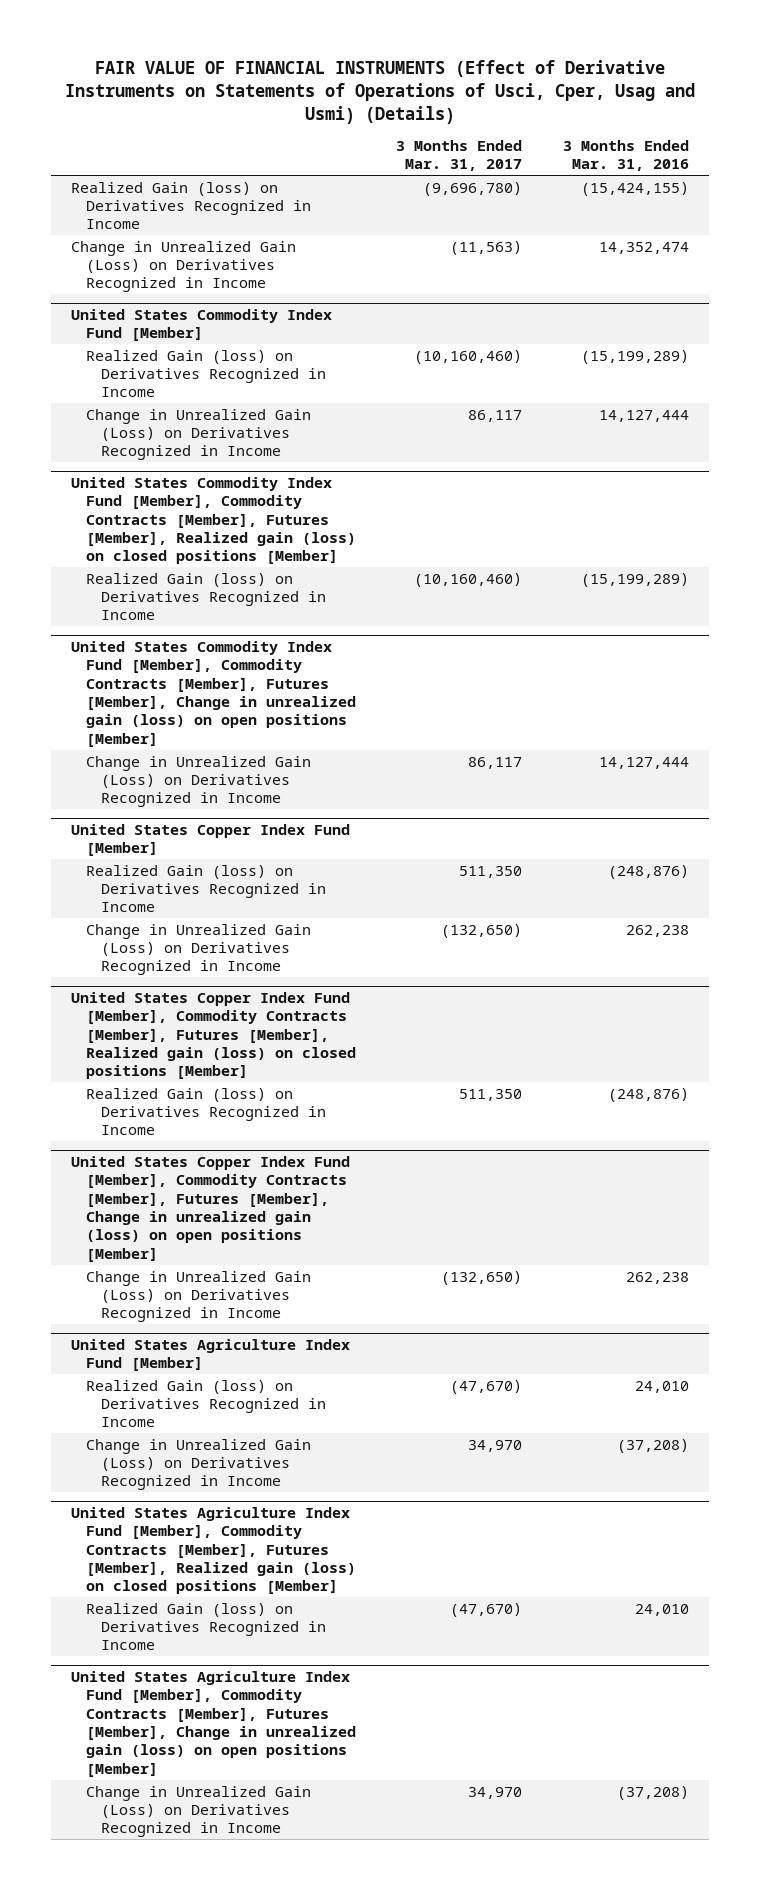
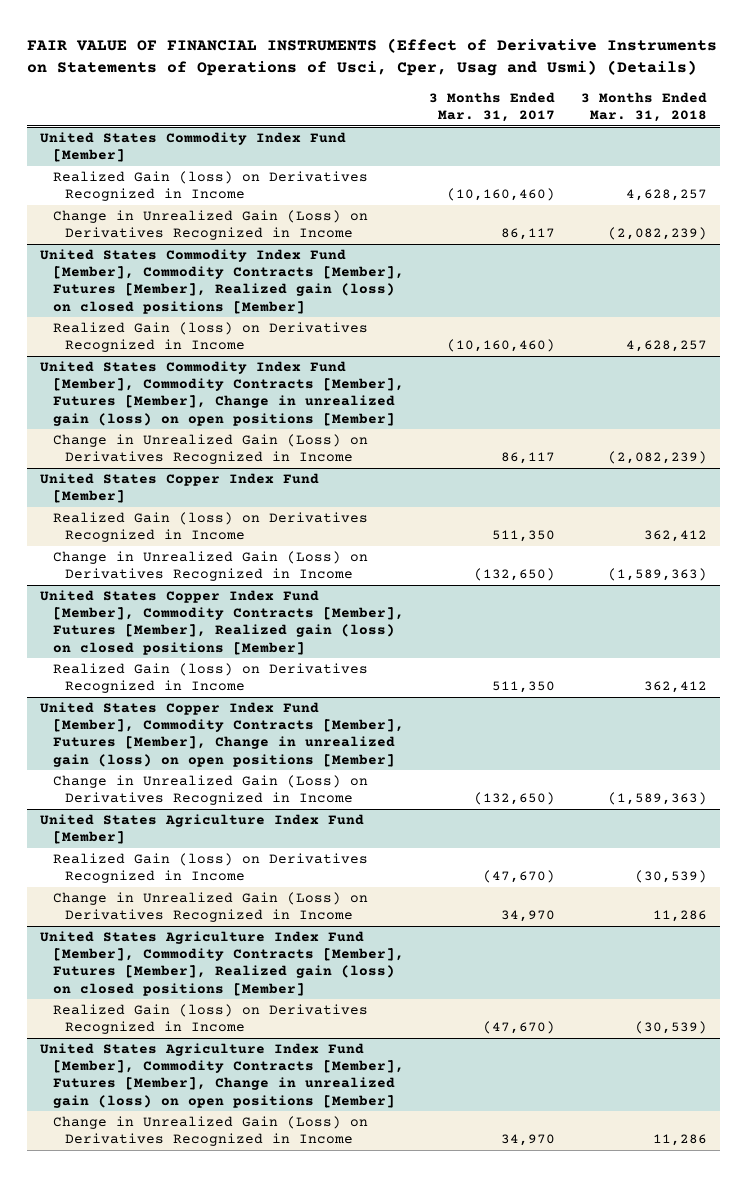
- | 3 Months Ended Mar. 31, 2017 | 3 Months Ended Mar. 31, 2016
+ | 3 Months Ended Mar. 31, 2017 | 3 Months Ended Mar. 31, 2018
- Realized Gain (loss) on Derivatives Recognized in Income | (9,696,780) | (15,424,155)
- Change in Unrealized Gain (Loss) on Derivatives Recognized in Income | (11,563) | 14,352,474

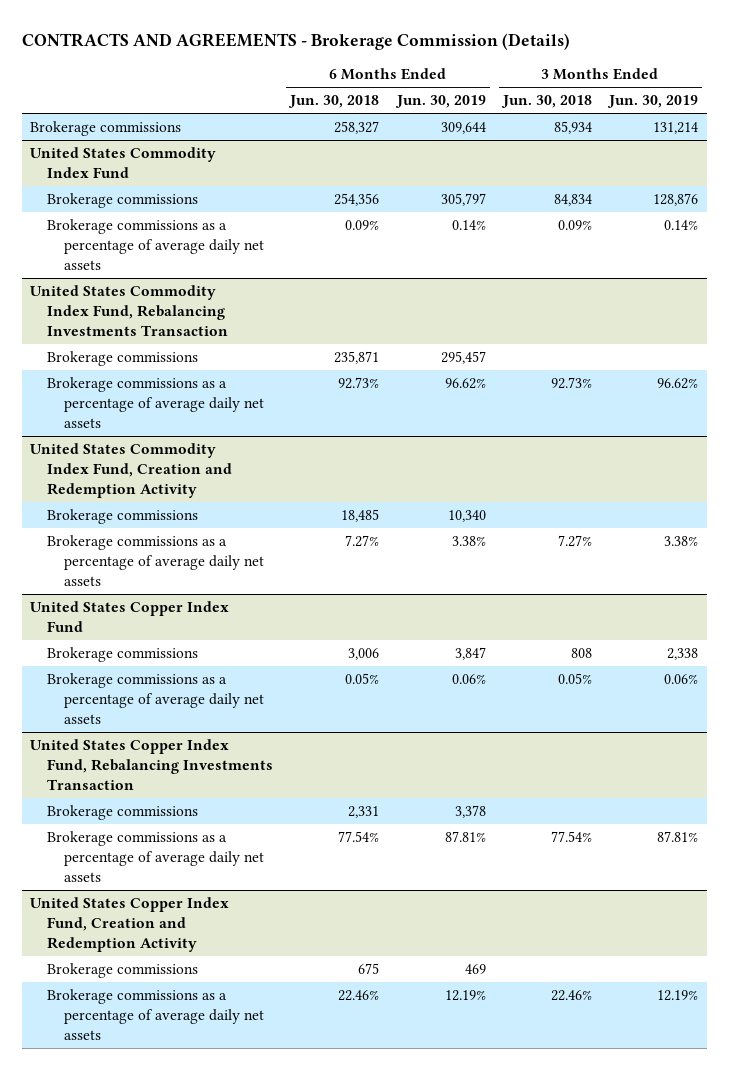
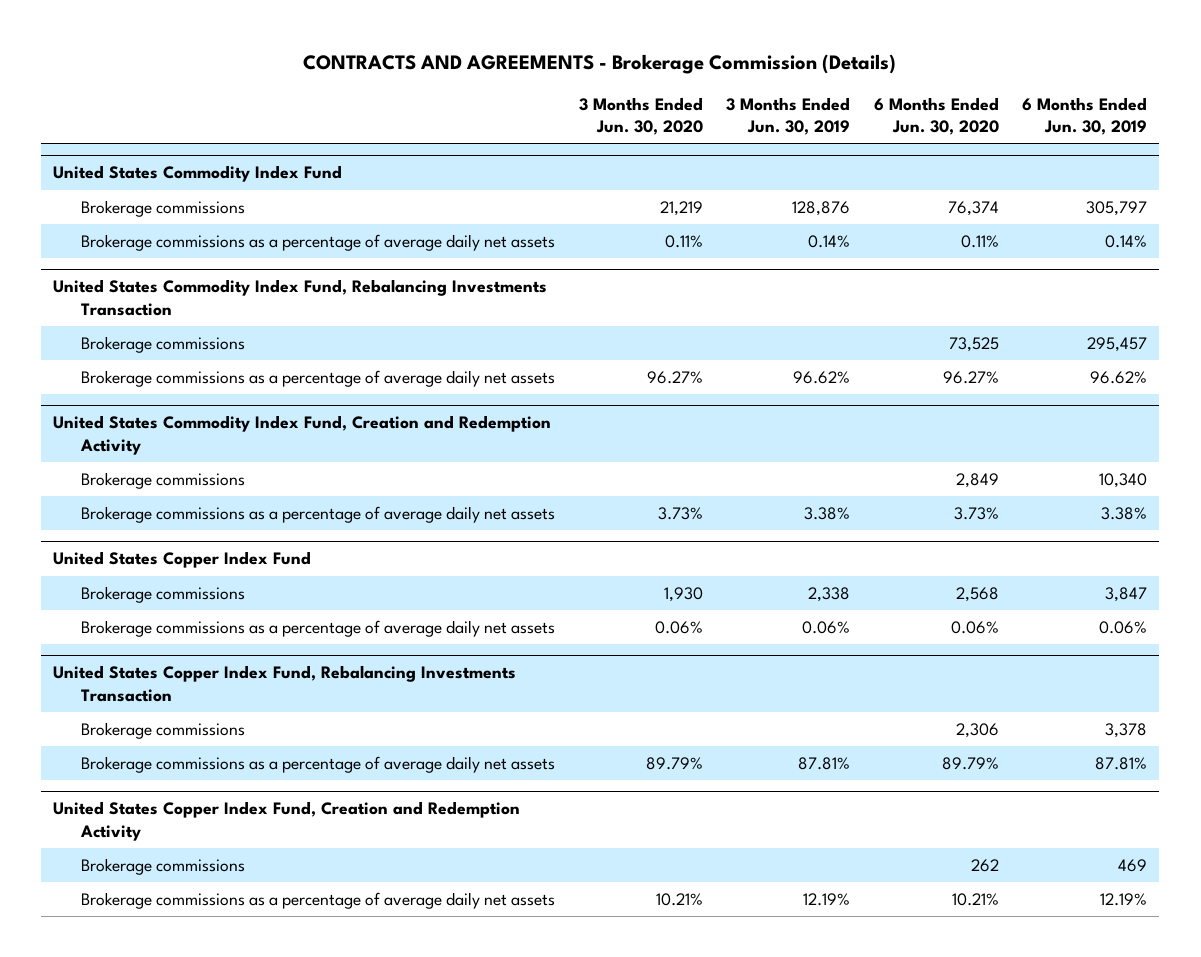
- | 6 Months Ended Jun. 30, 2018 | 6 Months Ended Jun. 30, 2019 | 3 Months Ended Jun. 30, 2018 | 3 Months Ended Jun. 30, 2019
+ | 3 Months Ended Jun. 30, 2020 | 3 Months Ended Jun. 30, 2019 | 6 Months Ended Jun. 30, 2020 | 6 Months Ended Jun. 30, 2019
- Brokerage commissions | 258,327 | 309,644 | 85,934 | 131,214

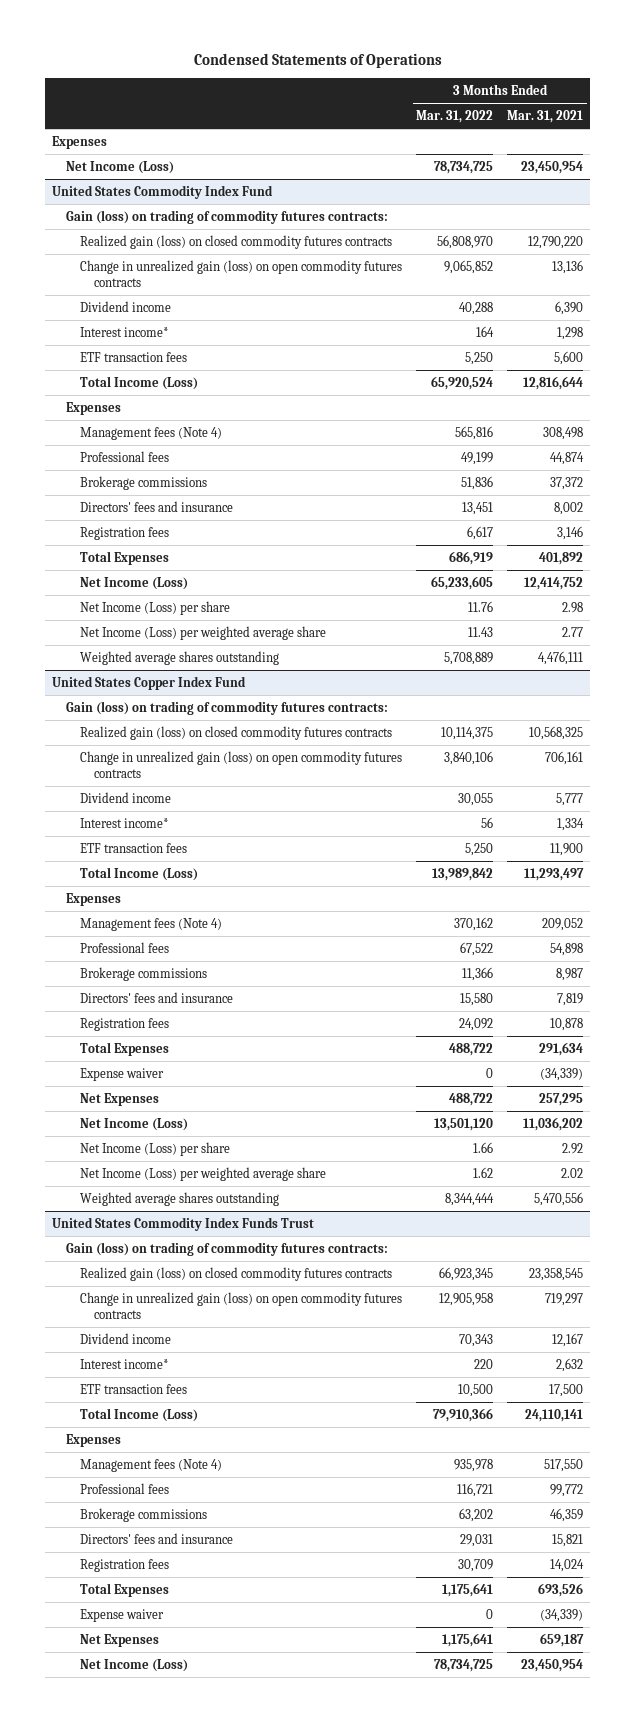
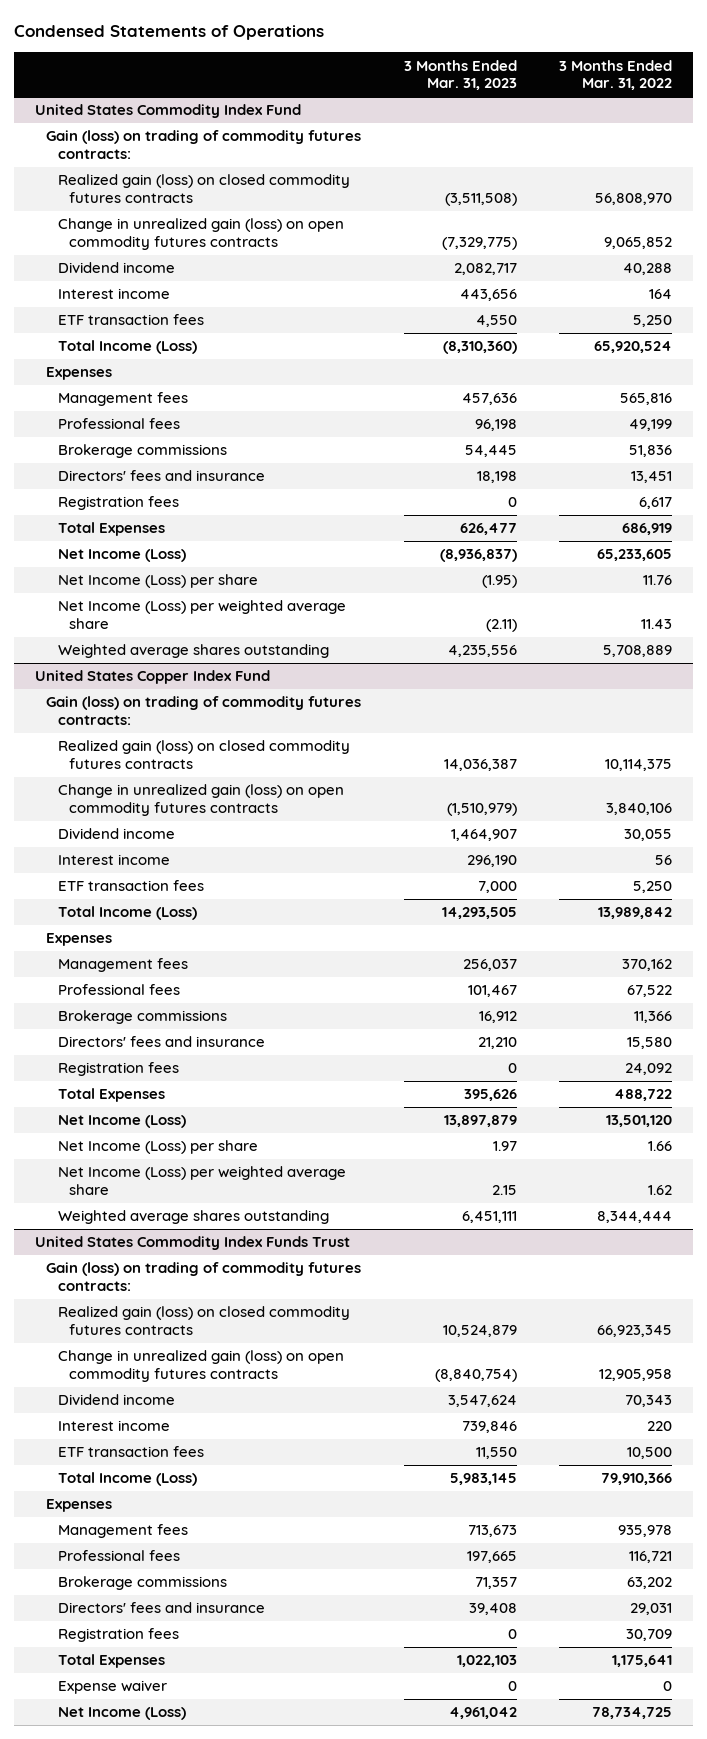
- | 3 Months Ended Mar. 31, 2022 | 3 Months Ended Mar. 31, 2021
+ | 3 Months Ended Mar. 31, 2023 | 3 Months Ended Mar. 31, 2022
- Expenses
- Net Income (Loss) | 78,734,725 | 23,450,954
@ United States Commodity Index Fund
- Interest income* | 164 | 1,298
+ Interest income | 443,656 | 164
- Management fees (Note 4) | 565,816 | 308,498
+ Management fees | 457,636 | 565,816
@ United States Copper Index Fund
- Interest income* | 56 | 1,334
+ Interest income | 296,190 | 56
- Management fees (Note 4) | 370,162 | 209,052
+ Management fees | 256,037 | 370,162
- Expense waiver | 0 | (34,339)
- Net Expenses | 488,722 | 257,295
@ United States Commodity Index Funds Trust
- Interest income* | 220 | 2,632
+ Interest income | 739,846 | 220
- Management fees (Note 4) | 935,978 | 517,550
+ Management fees | 713,673 | 935,978
- Net Expenses | 1,175,641 | 659,187

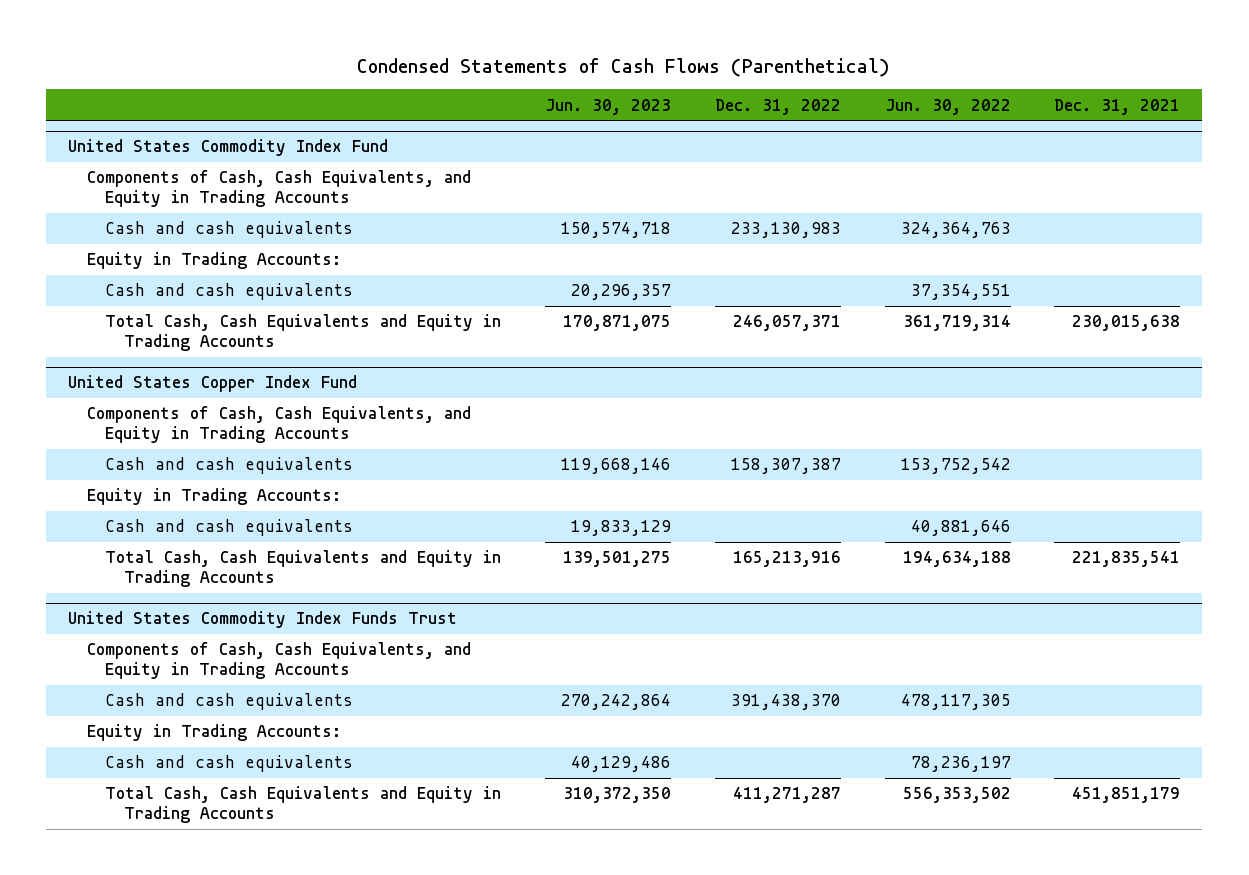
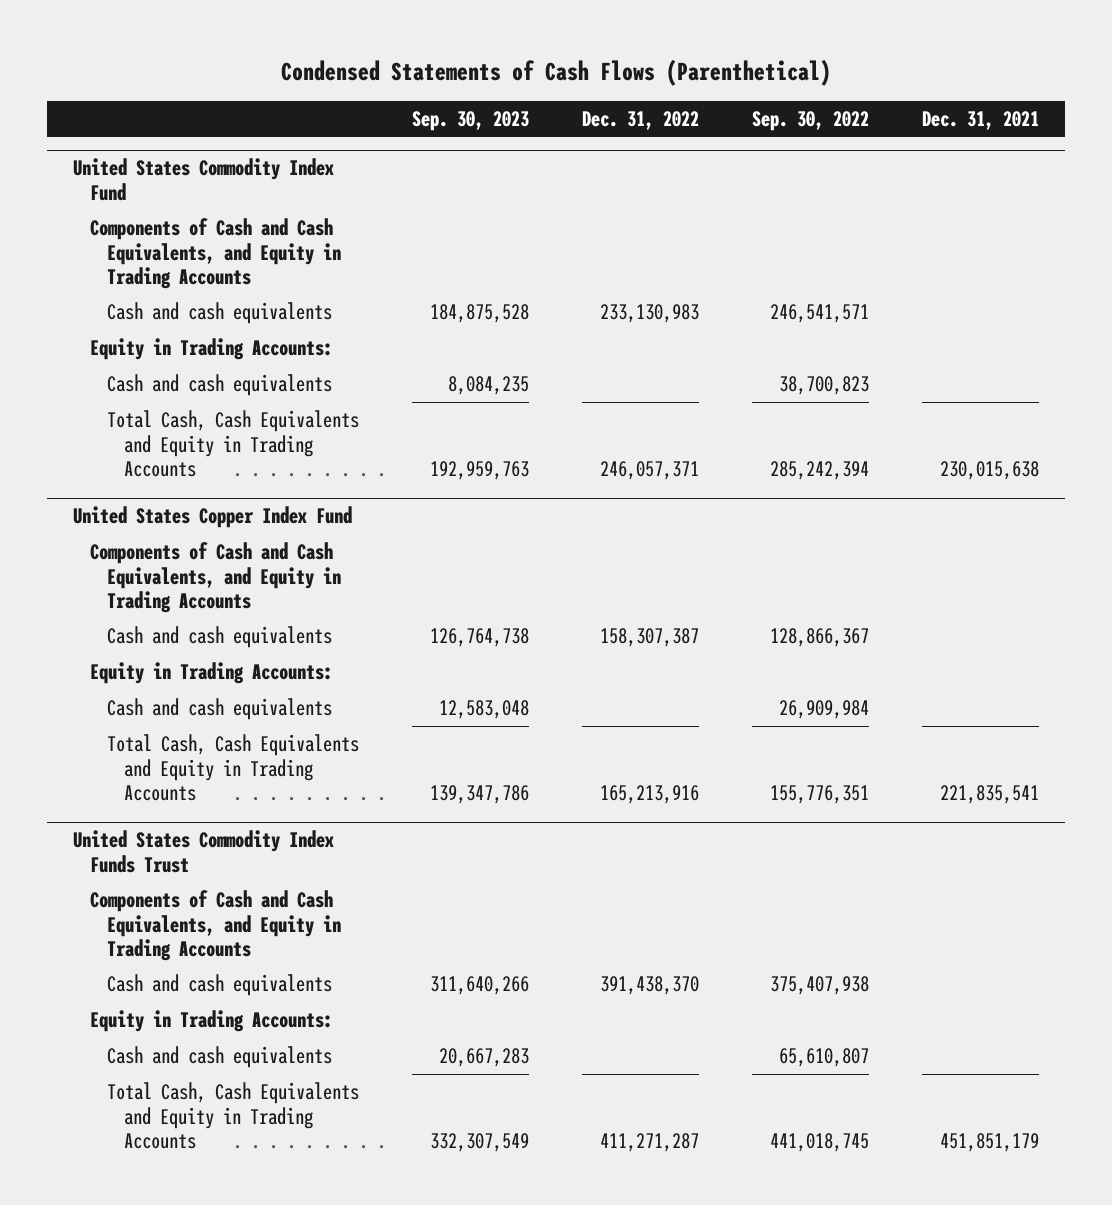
- | Jun. 30, 2023 | Dec. 31, 2022 | Jun. 30, 2022 | Dec. 31, 2021
+ | Sep. 30, 2023 | Dec. 31, 2022 | Sep. 30, 2022 | Dec. 31, 2021
@ United States Commodity Index Fund
- Components of Cash, Cash Equivalents, and Equity in Trading Accounts
+ Components of Cash and Cash Equivalents, and Equity in Trading Accounts
@ United States Copper Index Fund
- Components of Cash, Cash Equivalents, and Equity in Trading Accounts
+ Components of Cash and Cash Equivalents, and Equity in Trading Accounts
@ United States Commodity Index Funds Trust
- Components of Cash, Cash Equivalents, and Equity in Trading Accounts
+ Components of Cash and Cash Equivalents, and Equity in Trading Accounts

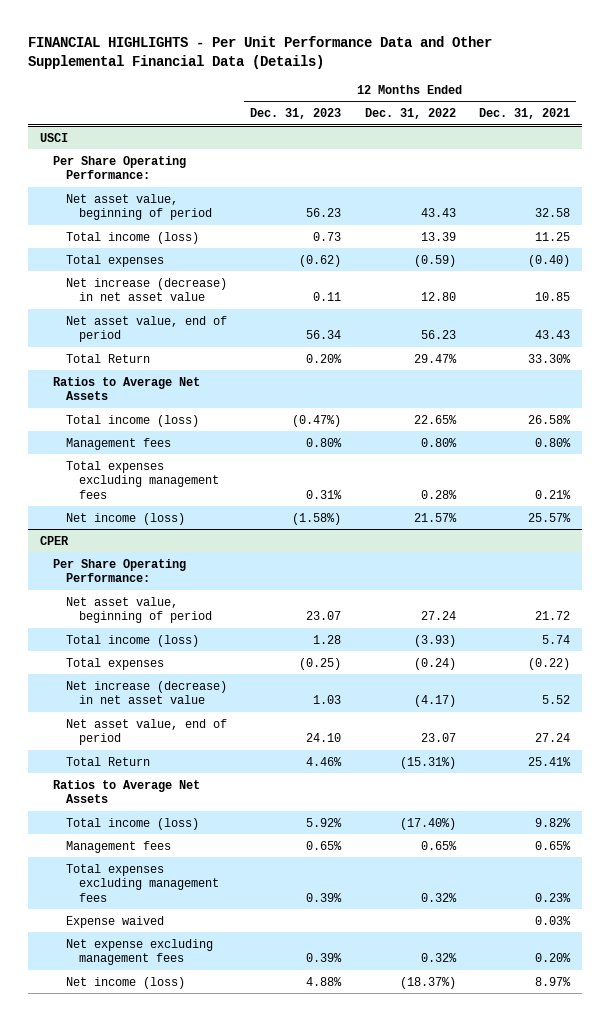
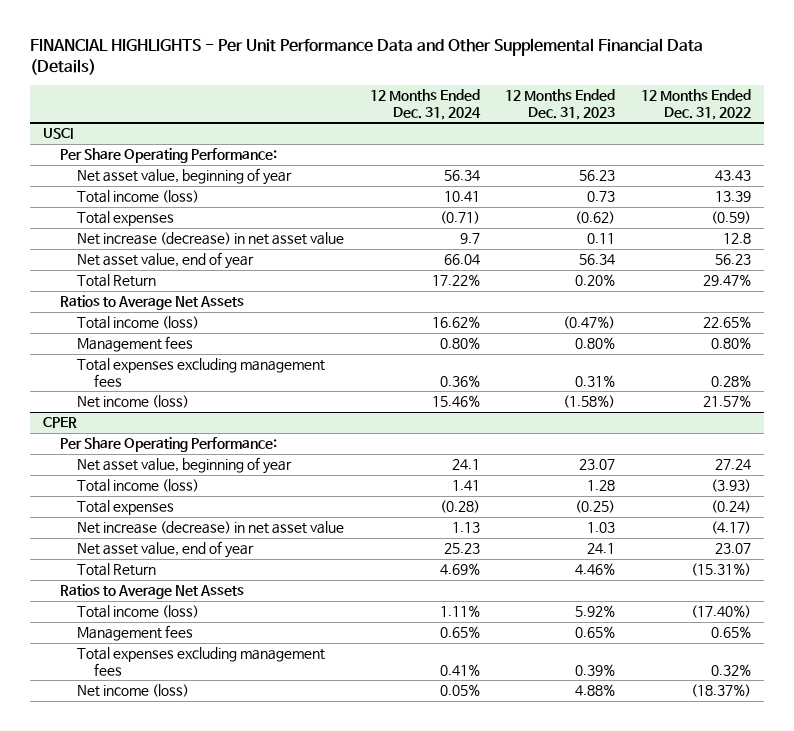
- | 12 Months Ended Dec. 31, 2023 | 12 Months Ended Dec. 31, 2022 | 12 Months Ended Dec. 31, 2021
+ | 12 Months Ended Dec. 31, 2024 | 12 Months Ended Dec. 31, 2023 | 12 Months Ended Dec. 31, 2022
@ USCI
- Net asset value, beginning of period | 56.23 | 43.43 | 32.58
+ Net asset value, beginning of year | 56.34 | 56.23 | 43.43
- Net increase (decrease) in net asset value | 0.11 | 12.80 | 10.85
- Net asset value, end of period | 56.34 | 56.23 | 43.43
+ Net increase (decrease) in net asset value | 9.7 | 0.11 | 12.8
+ Net asset value, end of year | 66.04 | 56.34 | 56.23
@ CPER
- Net asset value, beginning of period | 23.07 | 27.24 | 21.72
+ Net asset value, beginning of year | 24.1 | 23.07 | 27.24
- Net asset value, end of period | 24.10 | 23.07 | 27.24
+ Net asset value, end of year | 25.23 | 24.1 | 23.07
- Expense waived | | | 0.03%
- Net expense excluding management fees | 0.39% | 0.32% | 0.20%

